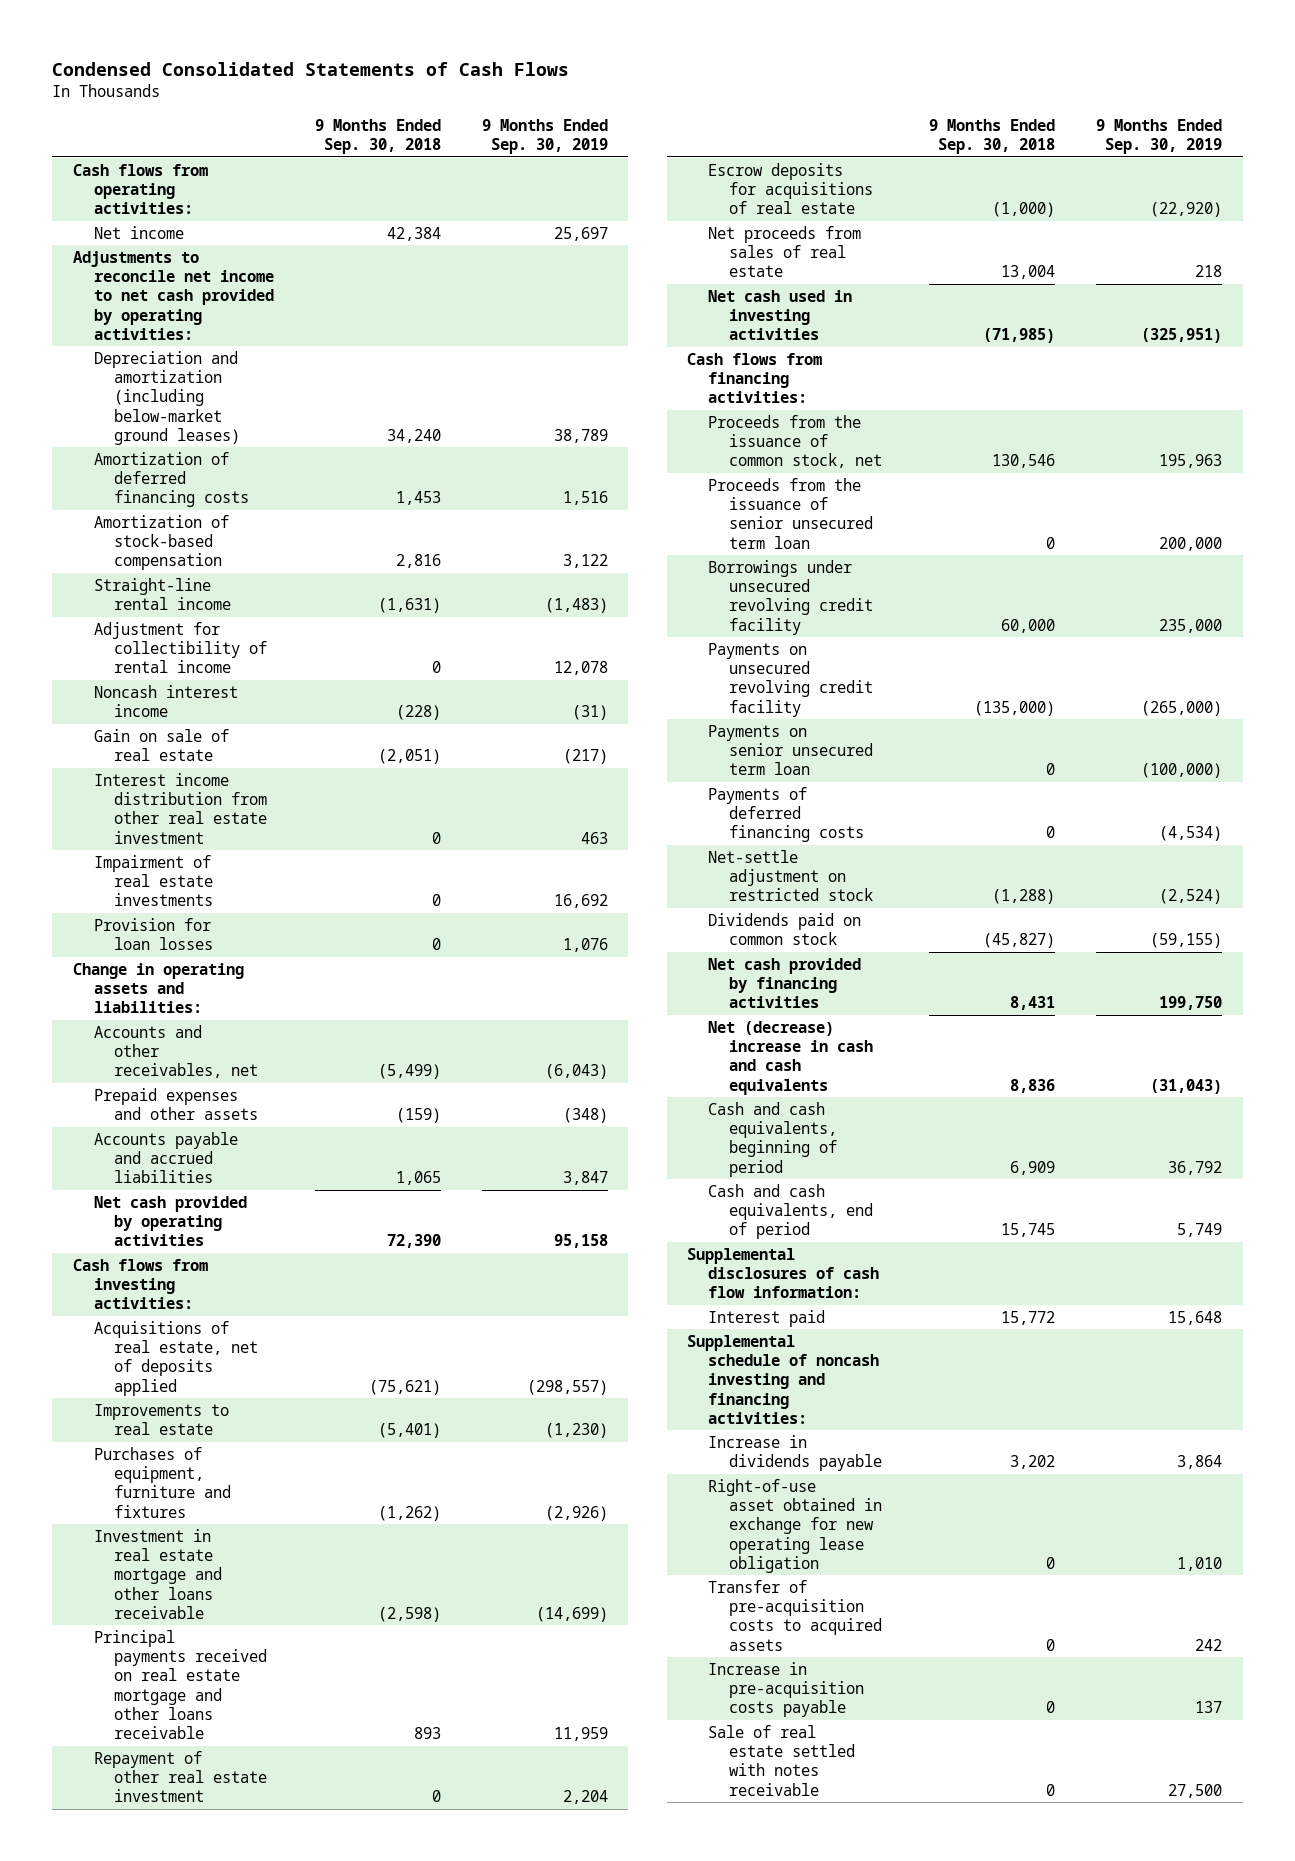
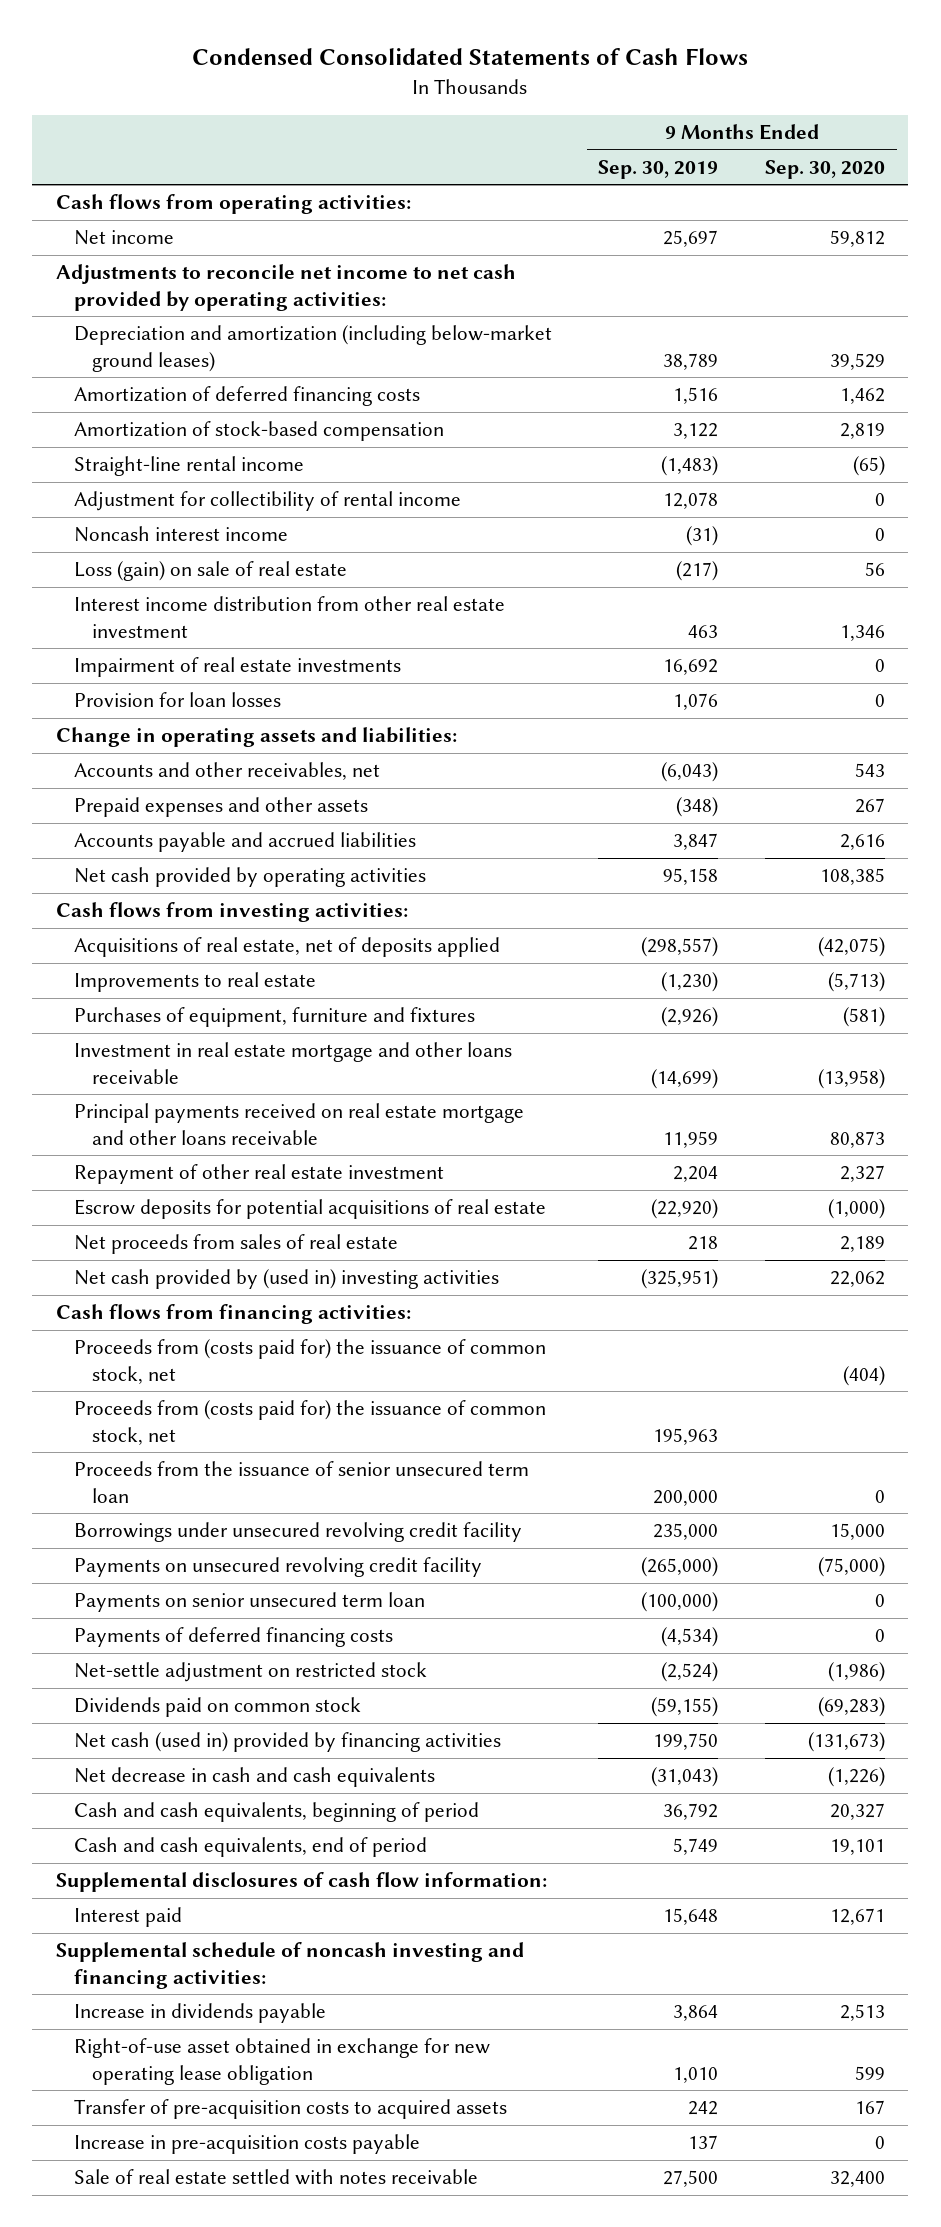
- | 9 Months Ended Sep. 30, 2018 | 9 Months Ended Sep. 30, 2019
+ | 9 Months Ended Sep. 30, 2019 | 9 Months Ended Sep. 30, 2020
- Gain on sale of real estate | (2,051) | (217)
+ Loss (gain) on sale of real estate | (217) | 56
- Escrow deposits for acquisitions of real estate | (1,000) | (22,920)
+ Escrow deposits for potential acquisitions of real estate | (22,920) | (1,000)
- Net cash used in investing activities | (71,985) | (325,951)
+ Net cash provided by (used in) investing activities | (325,951) | 22,062
- Proceeds from the issuance of common stock, net | 130,546 | 195,963
+ Proceeds from (costs paid for) the issuance of common stock, net | | (404)
+ Proceeds from (costs paid for) the issuance of common stock, net | 195,963 |
- Net cash provided by financing activities | 8,431 | 199,750
- Net (decrease) increase in cash and cash equivalents | 8,836 | (31,043)
+ Net cash (used in) provided by financing activities | 199,750 | (131,673)
+ Net decrease in cash and cash equivalents | (31,043) | (1,226)

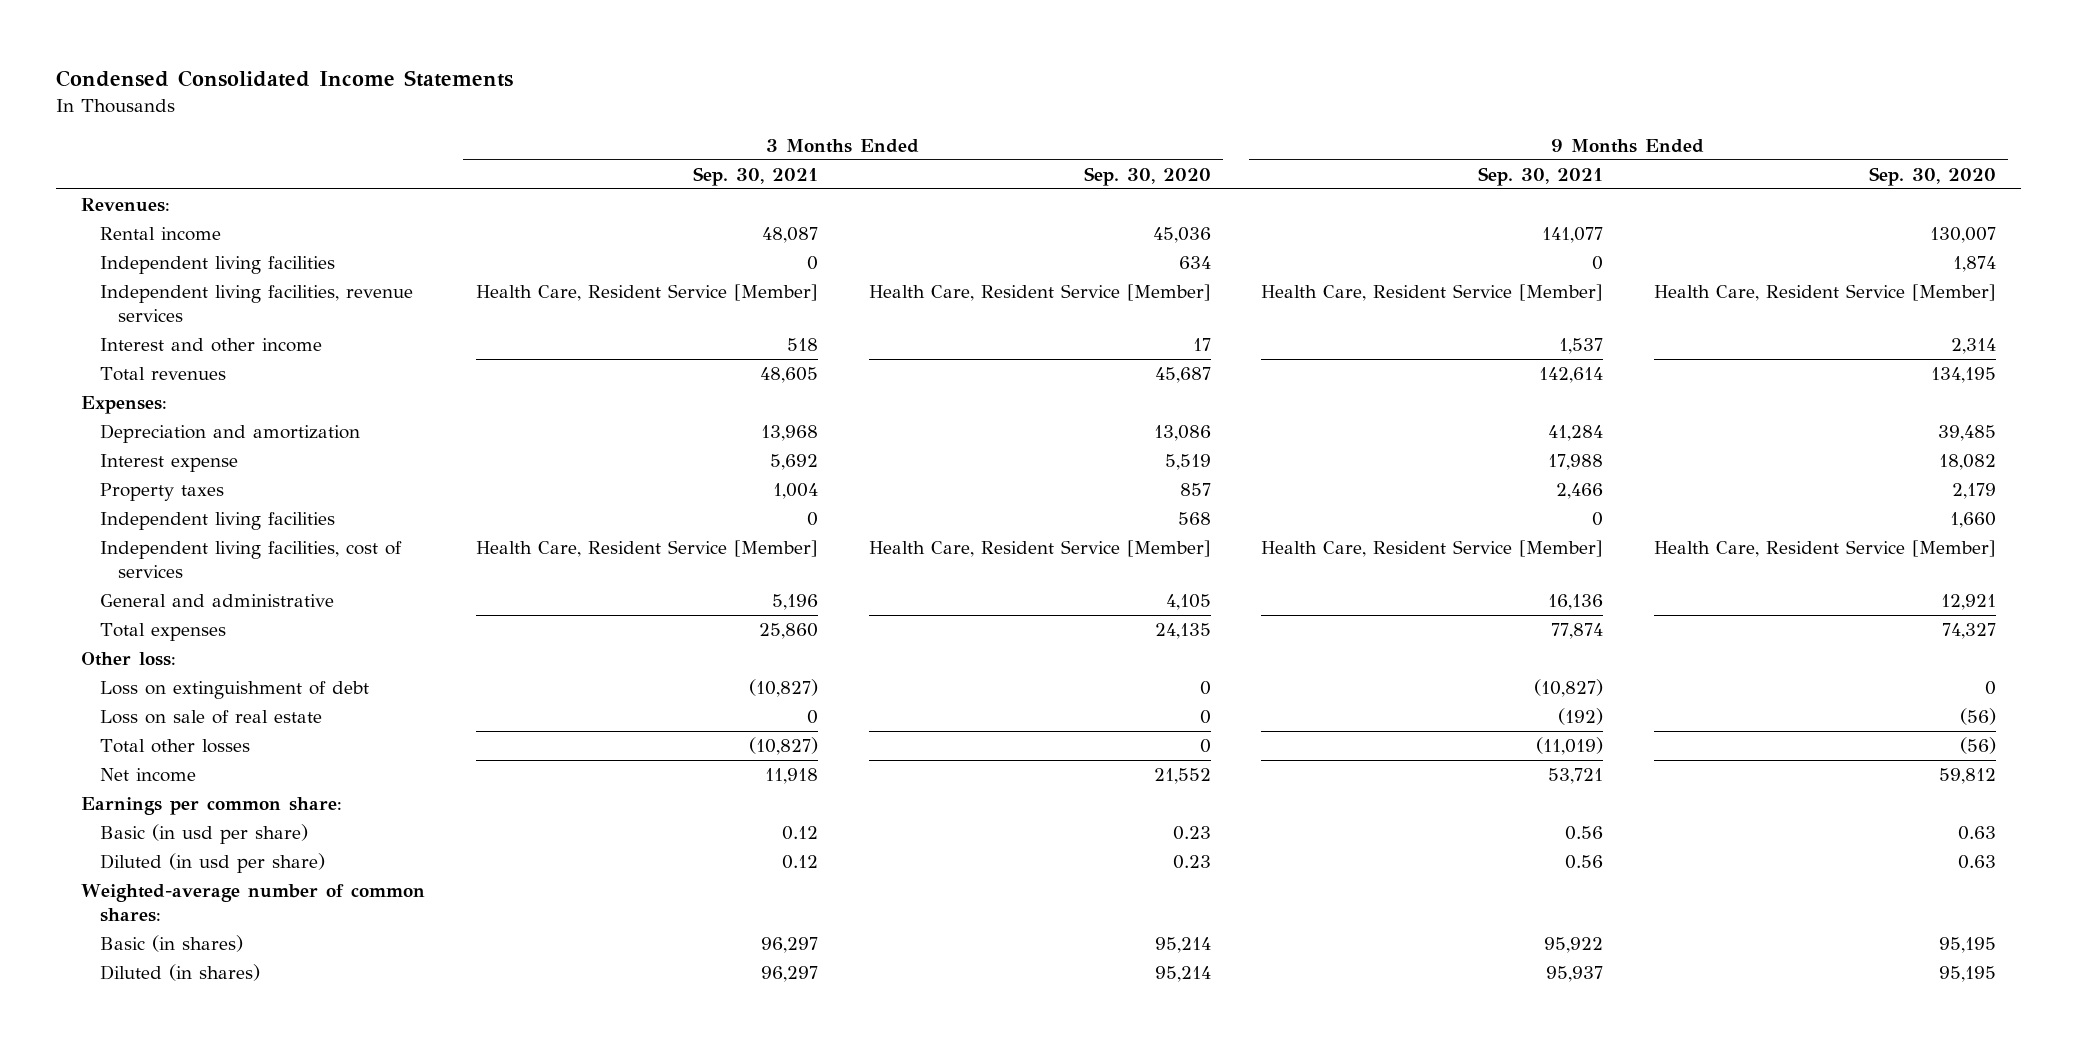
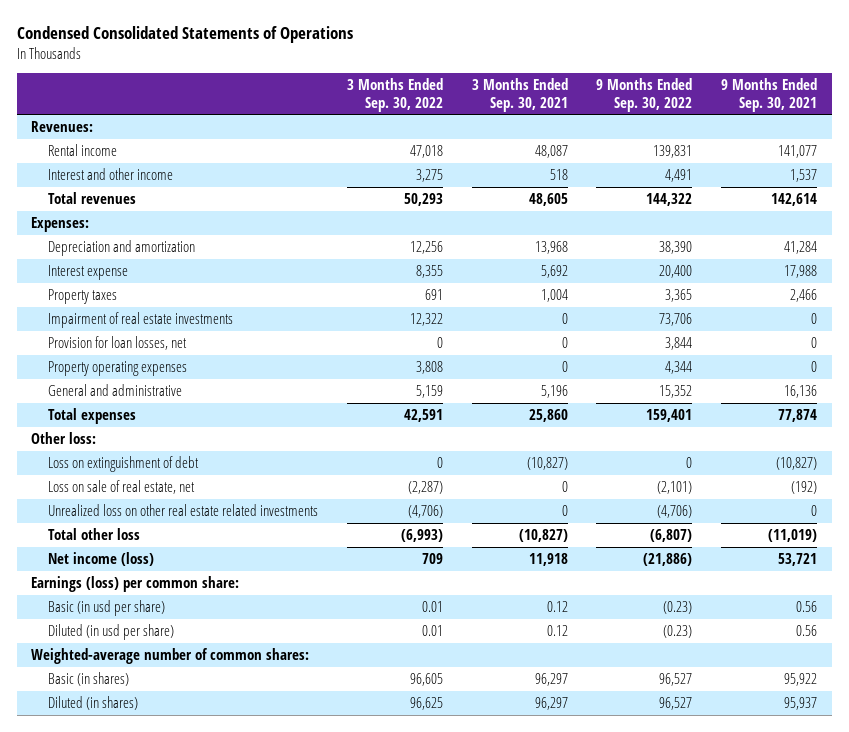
- Condensed Consolidated Income Statements
+ Condensed Consolidated Statements of Operations
- | 3 Months Ended Sep. 30, 2021 | 3 Months Ended Sep. 30, 2020 | 9 Months Ended Sep. 30, 2021 | 9 Months Ended Sep. 30, 2020
+ | 3 Months Ended Sep. 30, 2022 | 3 Months Ended Sep. 30, 2021 | 9 Months Ended Sep. 30, 2022 | 9 Months Ended Sep. 30, 2021
- Independent living facilities | 0 | 634 | 0 | 1,874
- Independent living facilities, revenue services | Health Care, Resident Service [Member] | Health Care, Resident Service [Member] | Health Care, Resident Service [Member] | Health Care, Resident Service [Member]
- Independent living facilities | 0 | 568 | 0 | 1,660
- Independent living facilities, cost of services | Health Care, Resident Service [Member] | Health Care, Resident Service [Member] | Health Care, Resident Service [Member] | Health Care, Resident Service [Member]
+ Impairment of real estate investments | 12,322 | 0 | 73,706 | 0
+ Provision for loan losses, net | 0 | 0 | 3,844 | 0
+ Property operating expenses | 3,808 | 0 | 4,344 | 0
- Loss on sale of real estate | 0 | 0 | (192) | (56)
- Total other losses | (10,827) | 0 | (11,019) | (56)
- Net income | 11,918 | 21,552 | 53,721 | 59,812
- Earnings per common share:
+ Loss on sale of real estate, net | (2,287) | 0 | (2,101) | (192)
+ Unrealized loss on other real estate related investments | (4,706) | 0 | (4,706) | 0
+ Total other loss | (6,993) | (10,827) | (6,807) | (11,019)
+ Net income (loss) | 709 | 11,918 | (21,886) | 53,721
+ Earnings (loss) per common share:

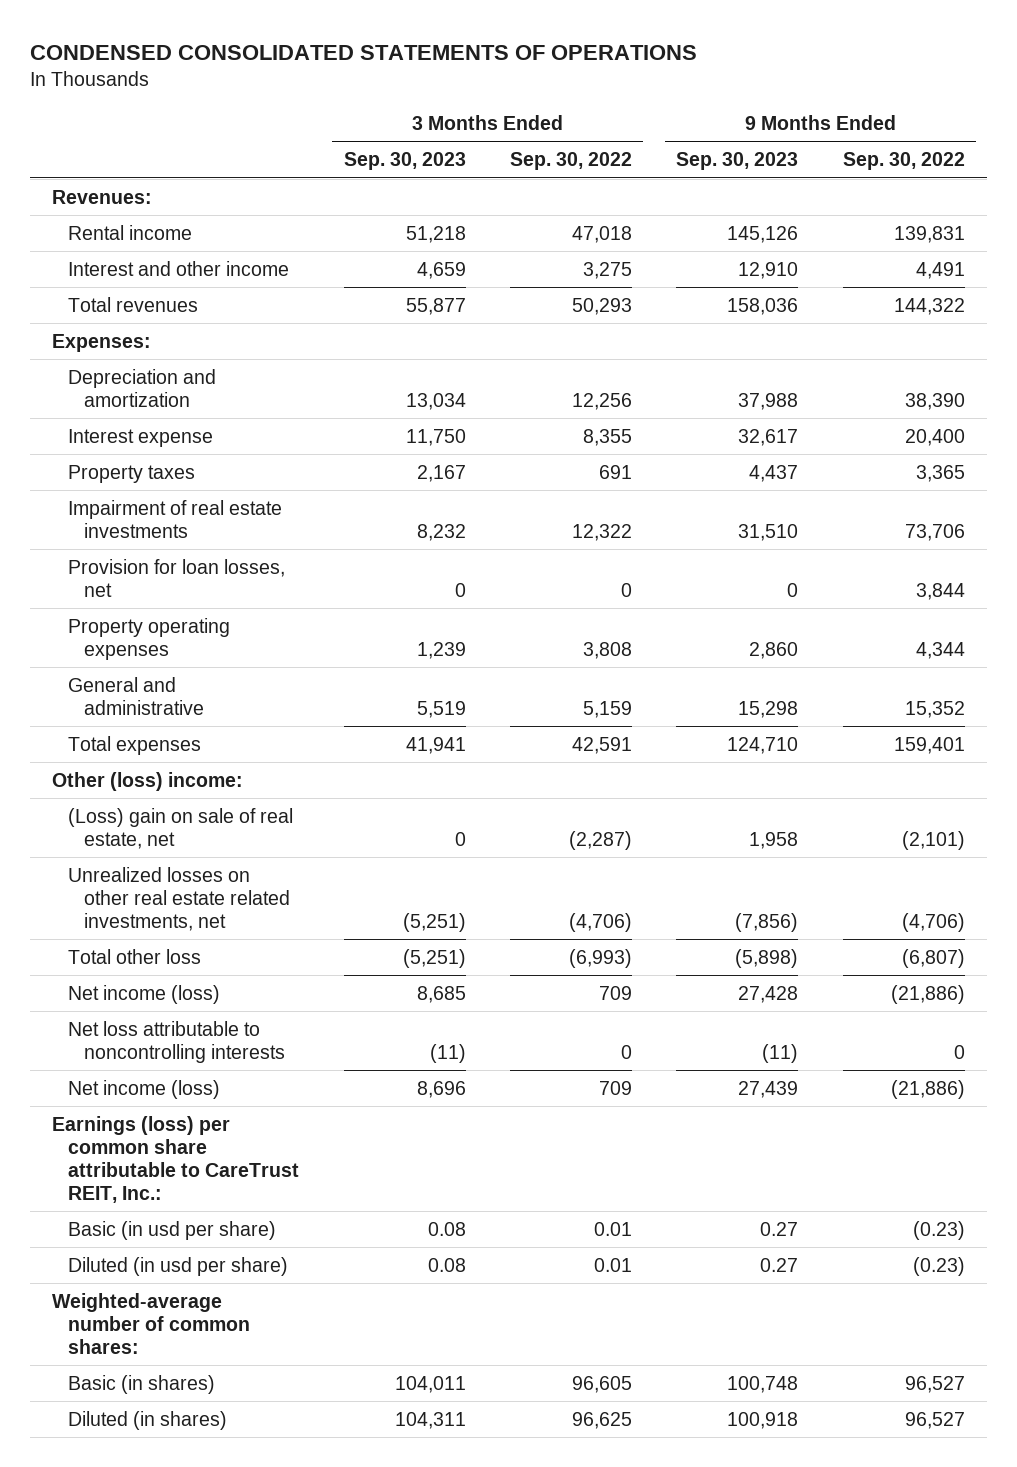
- Condensed Consolidated Statements of Operations
+ CONDENSED CONSOLIDATED STATEMENTS OF OPERATIONS
- | 3 Months Ended Sep. 30, 2022 | 3 Months Ended Sep. 30, 2021 | 9 Months Ended Sep. 30, 2022 | 9 Months Ended Sep. 30, 2021
+ | 3 Months Ended Sep. 30, 2023 | 3 Months Ended Sep. 30, 2022 | 9 Months Ended Sep. 30, 2023 | 9 Months Ended Sep. 30, 2022
- Other loss:
- Loss on extinguishment of debt | 0 | (10,827) | 0 | (10,827)
- Loss on sale of real estate, net | (2,287) | 0 | (2,101) | (192)
- Unrealized loss on other real estate related investments | (4,706) | 0 | (4,706) | 0
+ Other (loss) income:
+ (Loss) gain on sale of real estate, net | 0 | (2,287) | 1,958 | (2,101)
+ Unrealized losses on other real estate related investments, net | (5,251) | (4,706) | (7,856) | (4,706)
- Earnings (loss) per common share:
+ Net loss attributable to noncontrolling interests | (11) | 0 | (11) | 0
+ Net income (loss) | 8,696 | 709 | 27,439 | (21,886)
+ Earnings (loss) per common share attributable to CareTrust REIT, Inc.:

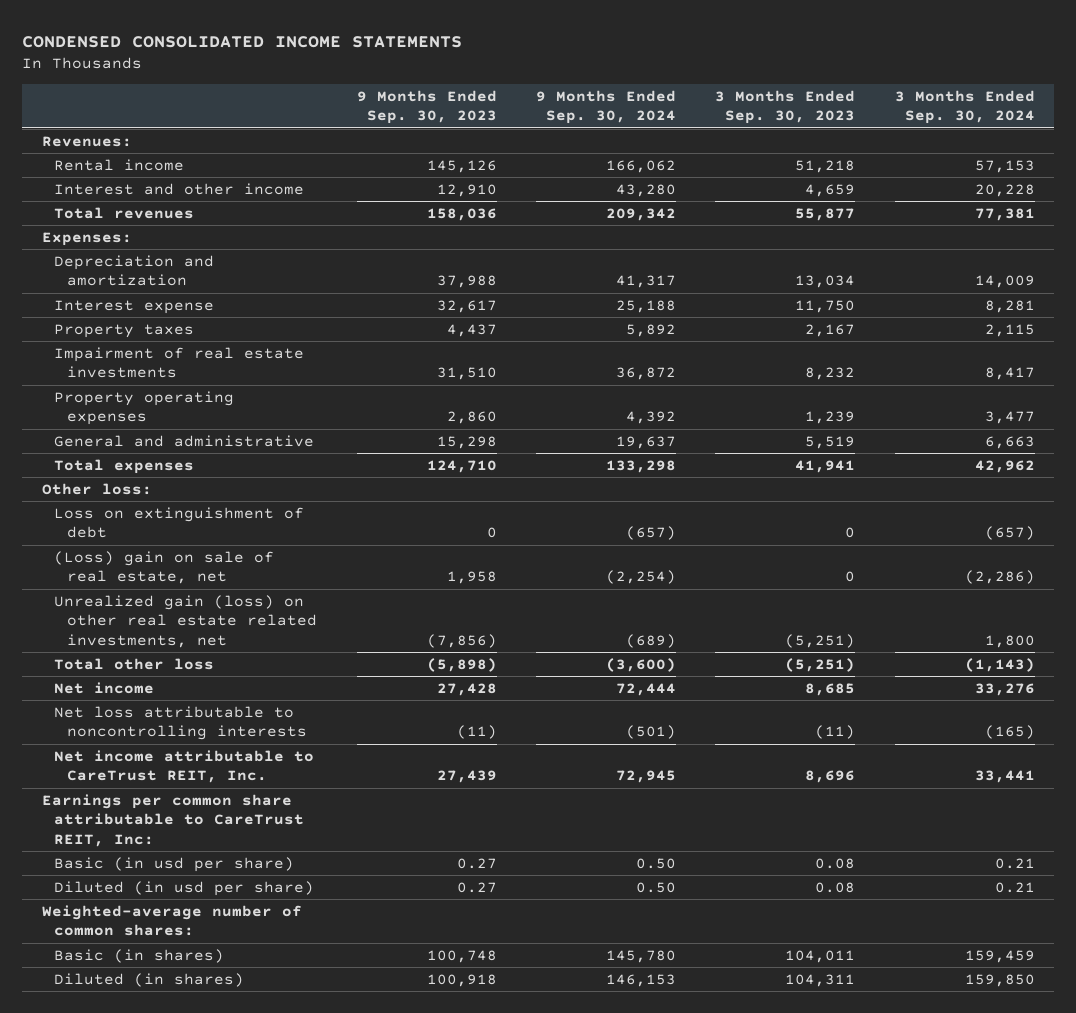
- CONDENSED CONSOLIDATED STATEMENTS OF OPERATIONS
+ CONDENSED CONSOLIDATED INCOME STATEMENTS
- | 3 Months Ended Sep. 30, 2023 | 3 Months Ended Sep. 30, 2022 | 9 Months Ended Sep. 30, 2023 | 9 Months Ended Sep. 30, 2022
+ | 9 Months Ended Sep. 30, 2023 | 9 Months Ended Sep. 30, 2024 | 3 Months Ended Sep. 30, 2023 | 3 Months Ended Sep. 30, 2024
- Provision for loan losses, net | 0 | 0 | 0 | 3,844
- Other (loss) income:
+ Other loss:
+ Loss on extinguishment of debt | 0 | (657) | 0 | (657)
- Unrealized losses on other real estate related investments, net | (5,251) | (4,706) | (7,856) | (4,706)
+ Unrealized gain (loss) on other real estate related investments, net | (7,856) | (689) | (5,251) | 1,800
- Net income (loss) | 8,685 | 709 | 27,428 | (21,886)
+ Net income | 27,428 | 72,444 | 8,685 | 33,276
- Net income (loss) | 8,696 | 709 | 27,439 | (21,886)
- Earnings (loss) per common share attributable to CareTrust REIT, Inc.:
+ Net income attributable to CareTrust REIT, Inc. | 27,439 | 72,945 | 8,696 | 33,441
+ Earnings per common share attributable to CareTrust REIT, Inc:

